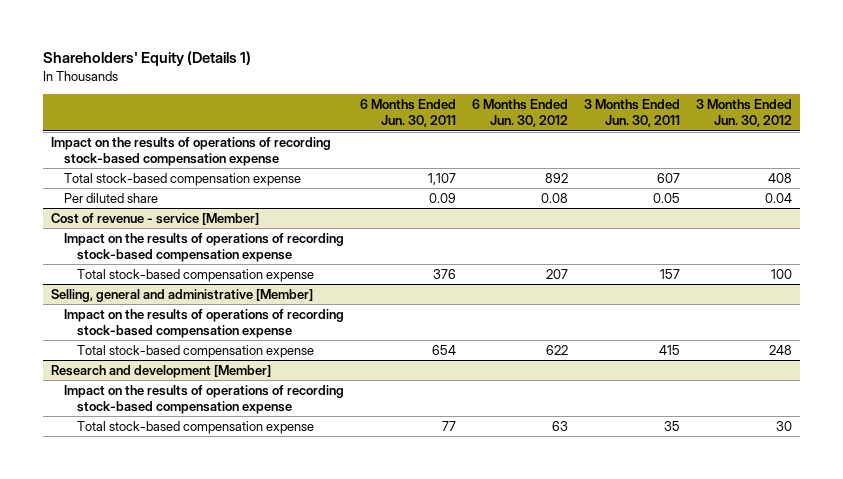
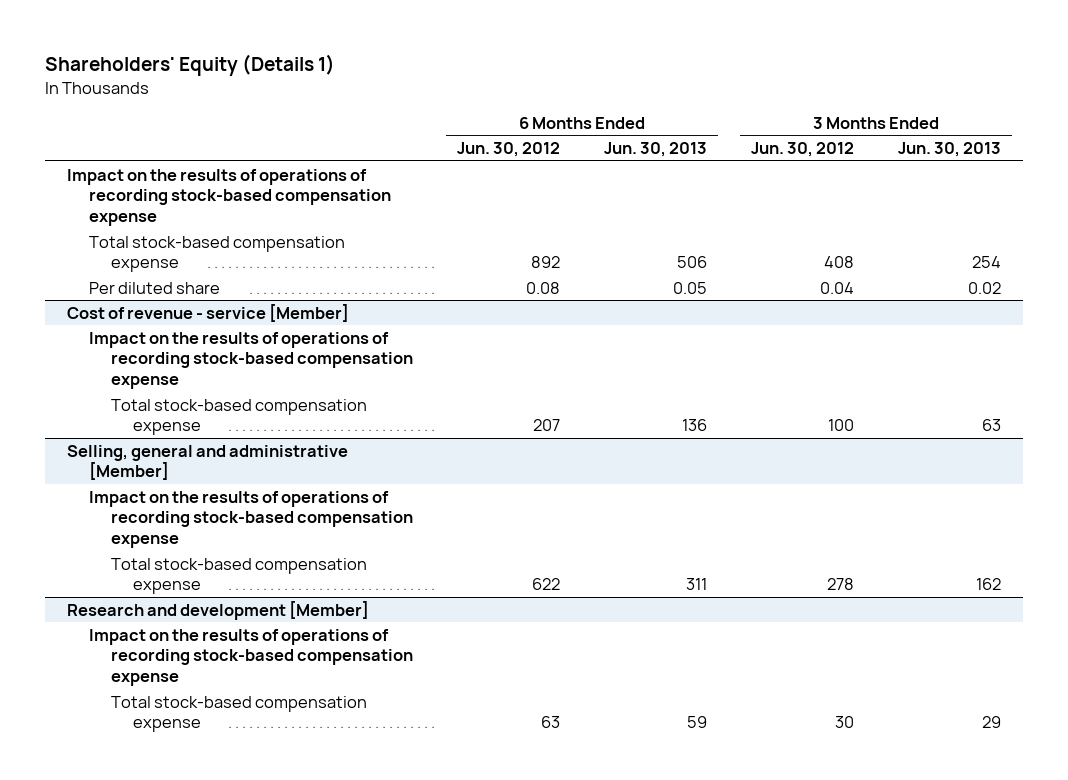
- | 6 Months Ended Jun. 30, 2011 | 6 Months Ended Jun. 30, 2012 | 3 Months Ended Jun. 30, 2011 | 3 Months Ended Jun. 30, 2012
+ | 6 Months Ended Jun. 30, 2012 | 6 Months Ended Jun. 30, 2013 | 3 Months Ended Jun. 30, 2012 | 3 Months Ended Jun. 30, 2013
@ Selling, general and administrative [Member]
- Total stock-based compensation expense | 654 | 622 | 415 | 248
+ Total stock-based compensation expense | 622 | 311 | 278 | 162

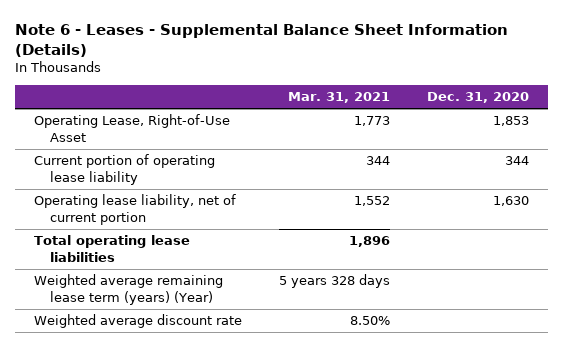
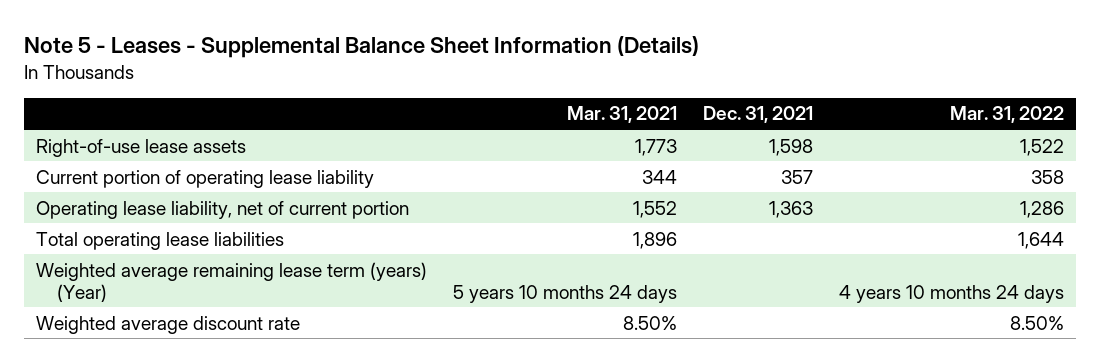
- Note 6 - Leases - Supplemental Balance Sheet Information (Details)
+ Note 5 - Leases - Supplemental Balance Sheet Information (Details)
- | Mar. 31, 2021 | Dec. 31, 2020
+ | Mar. 31, 2021 | Dec. 31, 2021 | Mar. 31, 2022
- Operating Lease, Right-of-Use Asset | 1,773 | 1,853
+ Right-of-use lease assets | 1,773 | 1,598 | 1,522
- Weighted average remaining lease term (years) (Year) | 5 years 328 days |
+ Weighted average remaining lease term (years) (Year) | 5 years 10 months 24 days | | 4 years 10 months 24 days

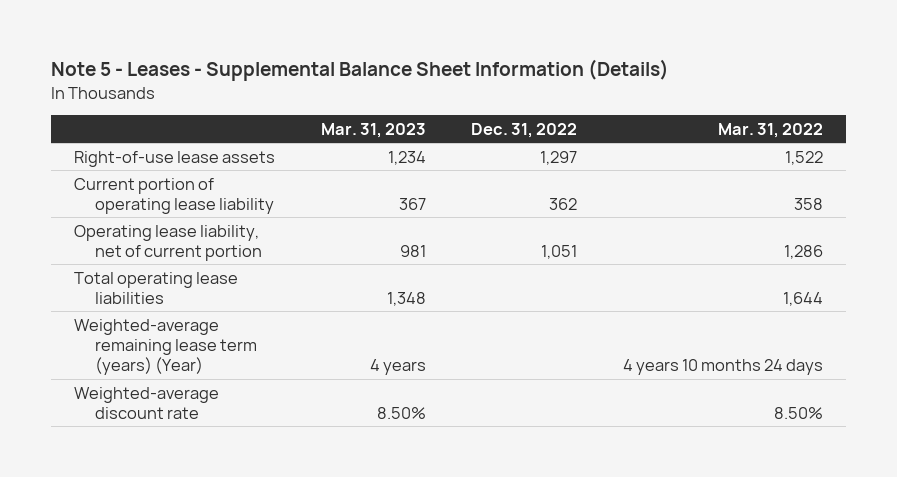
- | Mar. 31, 2021 | Dec. 31, 2021 | Mar. 31, 2022
+ | Mar. 31, 2023 | Dec. 31, 2022 | Mar. 31, 2022
- Weighted average remaining lease term (years) (Year) | 5 years 10 months 24 days | | 4 years 10 months 24 days
- Weighted average discount rate | 8.50% | | 8.50%
+ Weighted-average remaining lease term (years) (Year) | 4 years | | 4 years 10 months 24 days
+ Weighted-average discount rate | 8.50% | | 8.50%

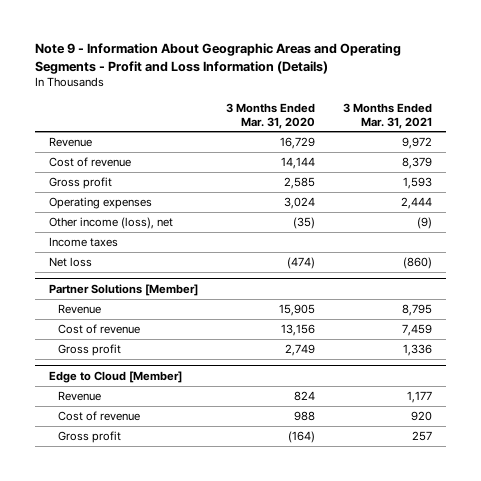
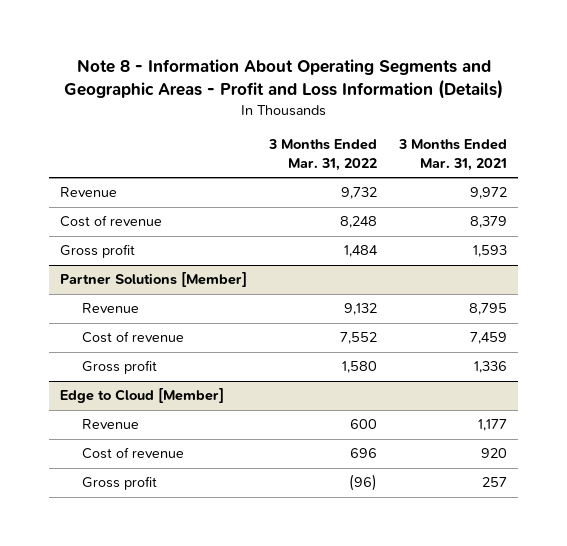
- Note 9 - Information About Geographic Areas and Operating Segments - Profit and Loss Information (Details)
+ Note 8 - Information About Operating Segments and Geographic Areas - Profit and Loss Information (Details)
- | 3 Months Ended Mar. 31, 2020 | 3 Months Ended Mar. 31, 2021
+ | 3 Months Ended Mar. 31, 2022 | 3 Months Ended Mar. 31, 2021
- Operating expenses | 3,024 | 2,444
- Other income (loss), net | (35) | (9)
- Income taxes
- Net loss | (474) | (860)

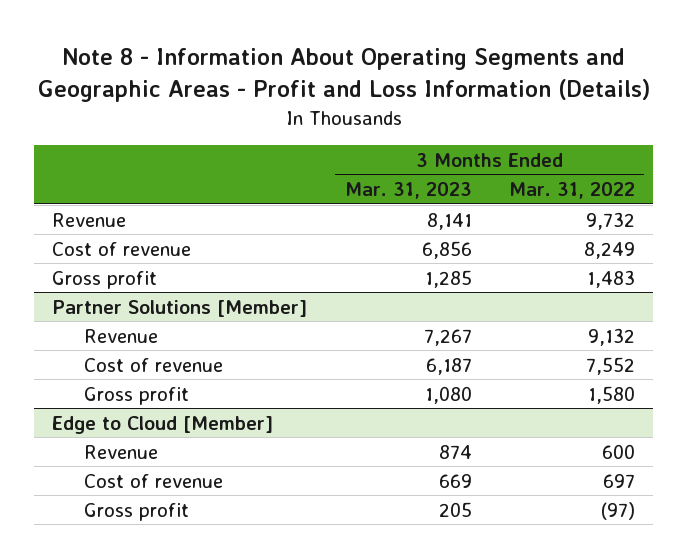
- | 3 Months Ended Mar. 31, 2022 | 3 Months Ended Mar. 31, 2021
+ | 3 Months Ended Mar. 31, 2023 | 3 Months Ended Mar. 31, 2022
- Cost of revenue | 8,248 | 8,379
- Gross profit | 1,484 | 1,593
+ Cost of revenue | 6,856 | 8,249
+ Gross profit | 1,285 | 1,483
@ Edge to Cloud [Member]
- Cost of revenue | 696 | 920
- Gross profit | (96) | 257
+ Cost of revenue | 669 | 697
+ Gross profit | 205 | (97)

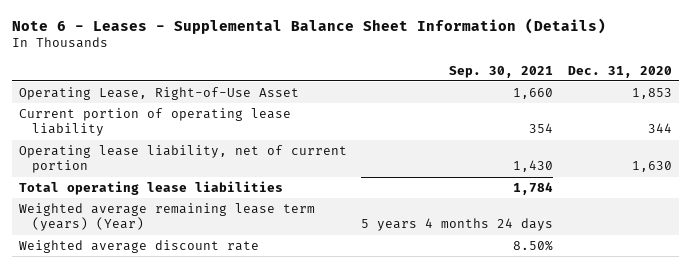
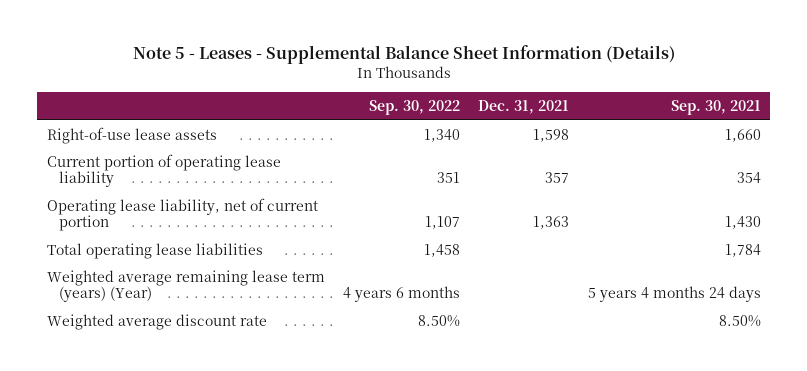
- Note 6 - Leases - Supplemental Balance Sheet Information (Details)
+ Note 5 - Leases - Supplemental Balance Sheet Information (Details)
- | Sep. 30, 2021 | Dec. 31, 2020
+ | Sep. 30, 2022 | Dec. 31, 2021 | Sep. 30, 2021
- Operating Lease, Right-of-Use Asset | 1,660 | 1,853
+ Right-of-use lease assets | 1,340 | 1,598 | 1,660

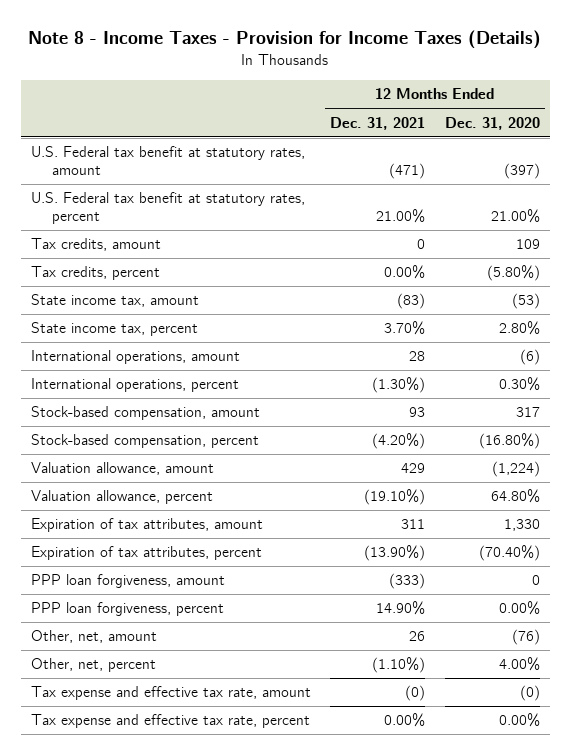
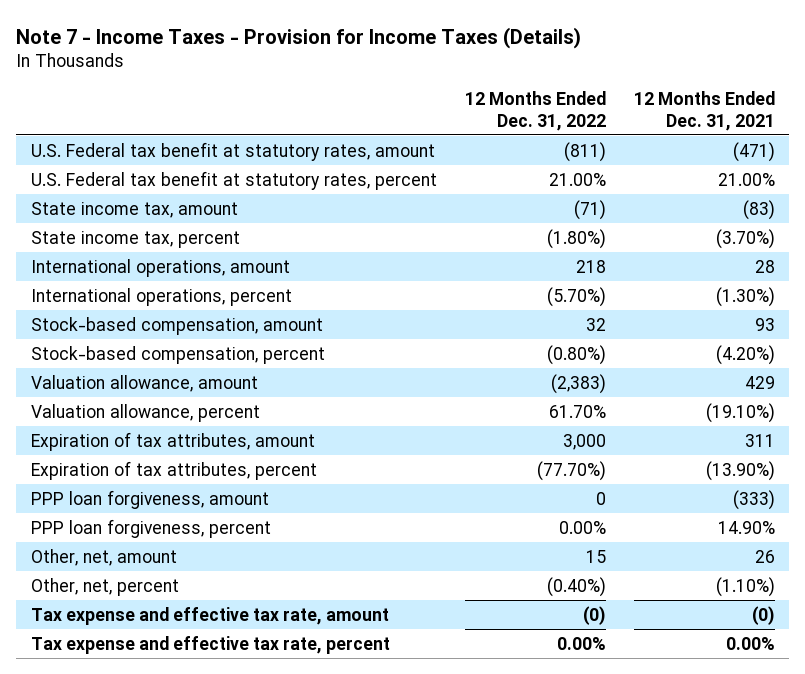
- Note 8 - Income Taxes - Provision for Income Taxes (Details)
+ Note 7 - Income Taxes - Provision for Income Taxes (Details)
- | 12 Months Ended Dec. 31, 2021 | 12 Months Ended Dec. 31, 2020
+ | 12 Months Ended Dec. 31, 2022 | 12 Months Ended Dec. 31, 2021
- Tax credits, amount | 0 | 109
- Tax credits, percent | 0.00% | (5.80%)
- State income tax, percent | 3.70% | 2.80%
+ State income tax, percent | (1.80%) | (3.70%)

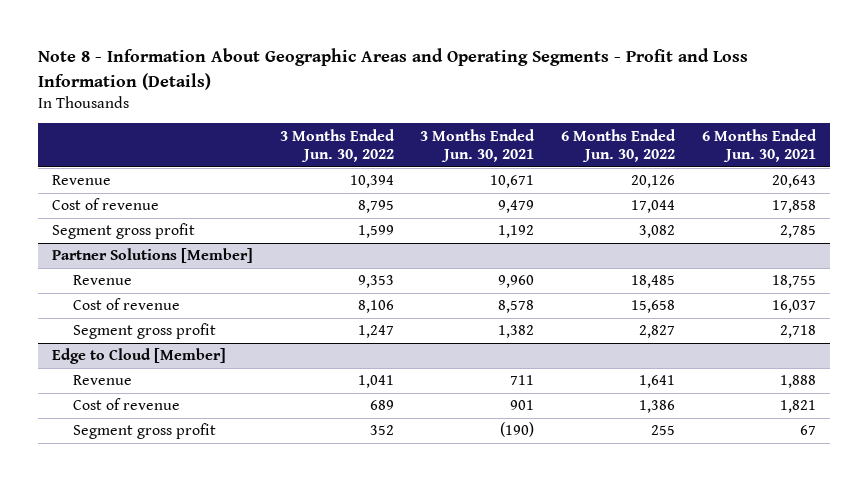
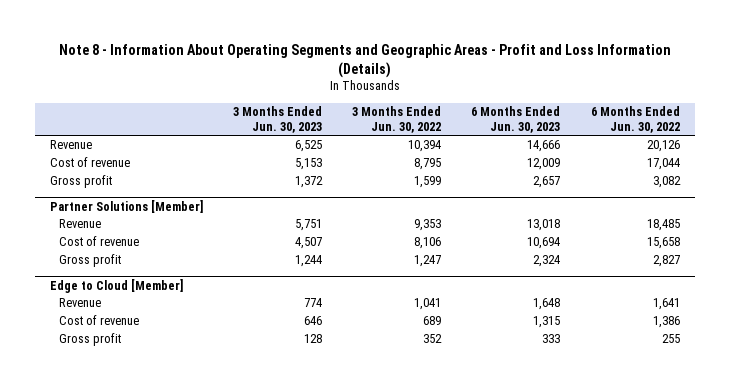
- Note 8 - Information About Geographic Areas and Operating Segments - Profit and Loss Information (Details)
+ Note 8 - Information About Operating Segments and Geographic Areas - Profit and Loss Information (Details)
- | 3 Months Ended Jun. 30, 2022 | 3 Months Ended Jun. 30, 2021 | 6 Months Ended Jun. 30, 2022 | 6 Months Ended Jun. 30, 2021
+ | 3 Months Ended Jun. 30, 2023 | 3 Months Ended Jun. 30, 2022 | 6 Months Ended Jun. 30, 2023 | 6 Months Ended Jun. 30, 2022
- Segment gross profit | 1,599 | 1,192 | 3,082 | 2,785
+ Gross profit | 1,372 | 1,599 | 2,657 | 3,082
@ Partner Solutions [Member]
- Segment gross profit | 1,247 | 1,382 | 2,827 | 2,718
+ Gross profit | 1,244 | 1,247 | 2,324 | 2,827
@ Edge to Cloud [Member]
- Segment gross profit | 352 | (190) | 255 | 67
+ Gross profit | 128 | 352 | 333 | 255

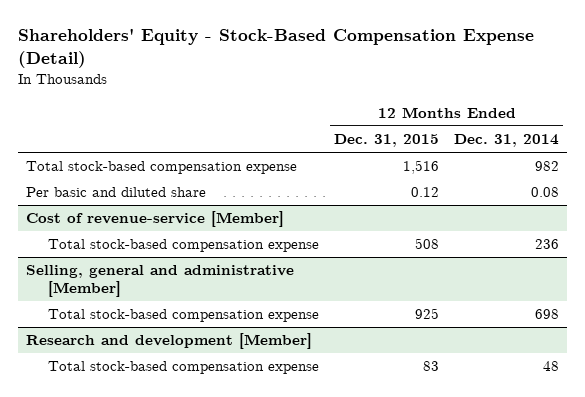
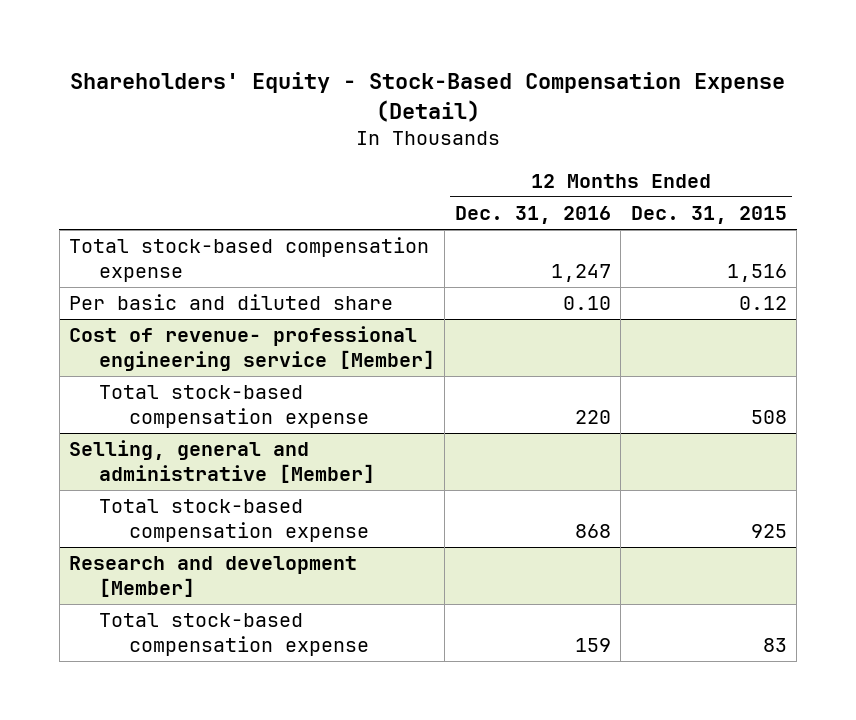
- | 12 Months Ended Dec. 31, 2015 | 12 Months Ended Dec. 31, 2014
+ | 12 Months Ended Dec. 31, 2016 | 12 Months Ended Dec. 31, 2015
- Cost of revenue-service [Member]
+ Cost of revenue- professional engineering service [Member]

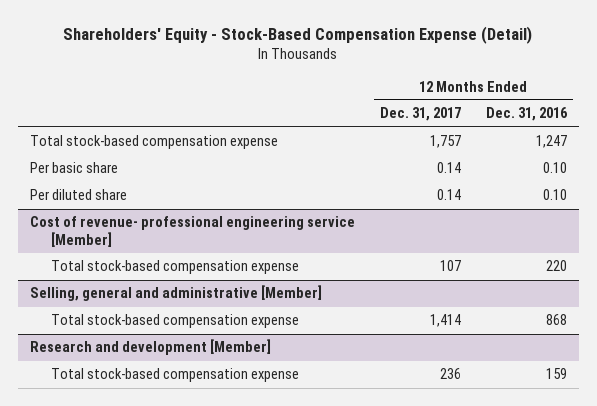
- | 12 Months Ended Dec. 31, 2016 | 12 Months Ended Dec. 31, 2015
+ | 12 Months Ended Dec. 31, 2017 | 12 Months Ended Dec. 31, 2016
- Per basic and diluted share | 0.10 | 0.12
+ Per basic share | 0.14 | 0.10
+ Per diluted share | 0.14 | 0.10

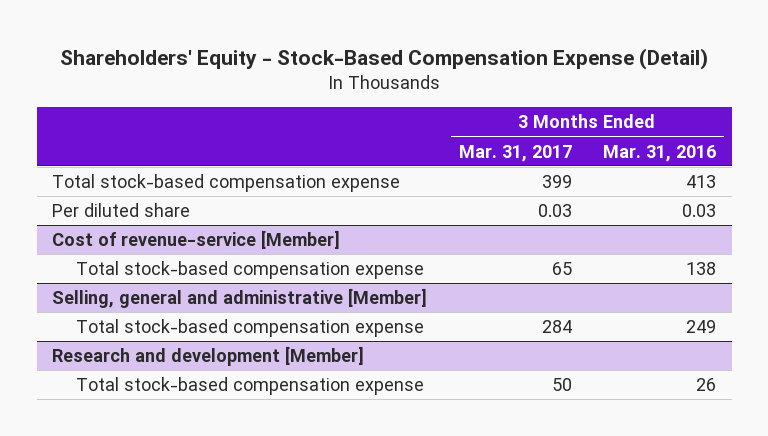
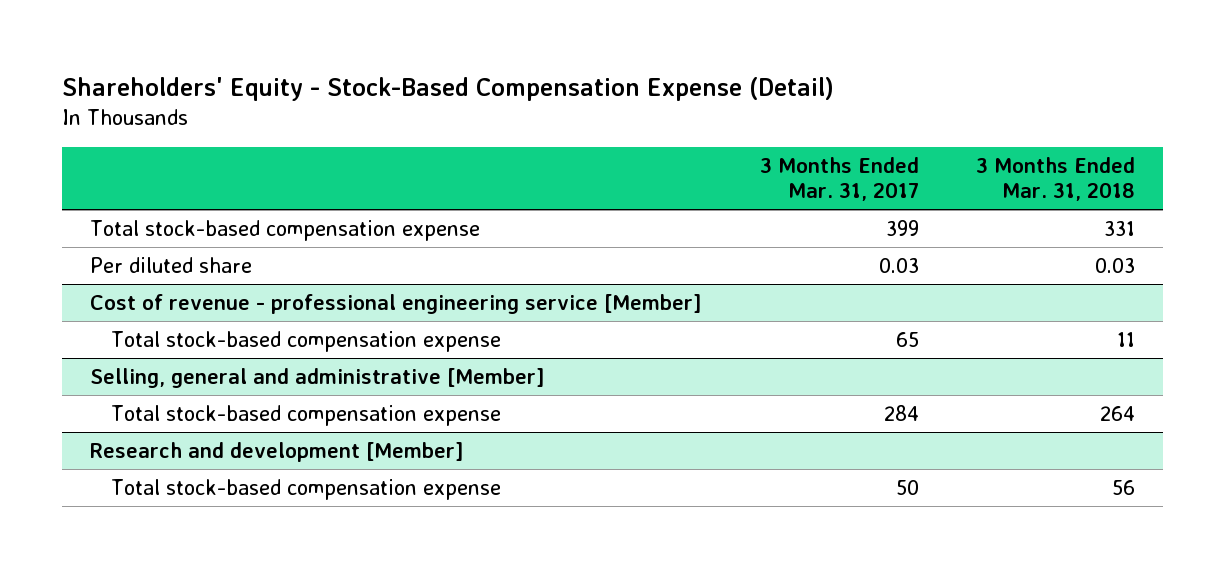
- | 3 Months Ended Mar. 31, 2017 | 3 Months Ended Mar. 31, 2016
+ | 3 Months Ended Mar. 31, 2017 | 3 Months Ended Mar. 31, 2018
- Cost of revenue-service [Member]
+ Cost of revenue - professional engineering service [Member]

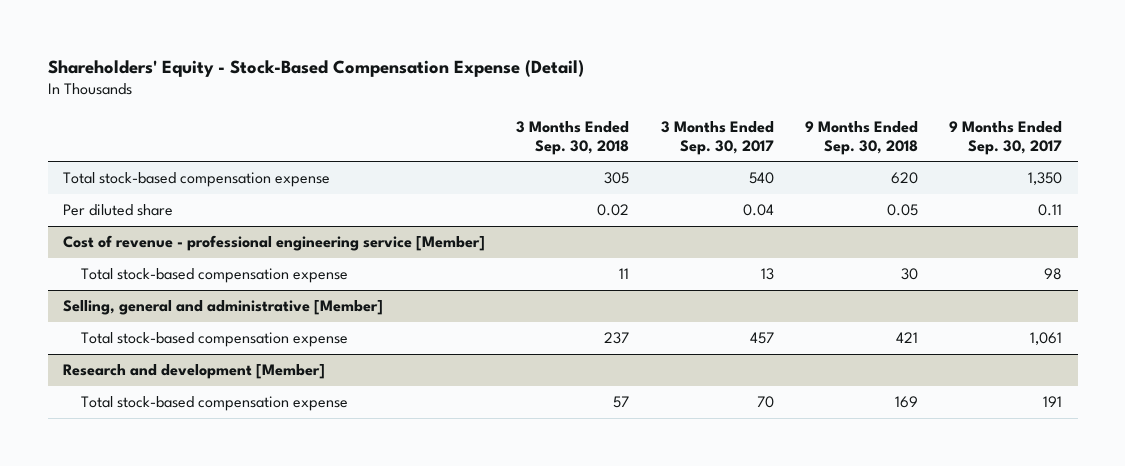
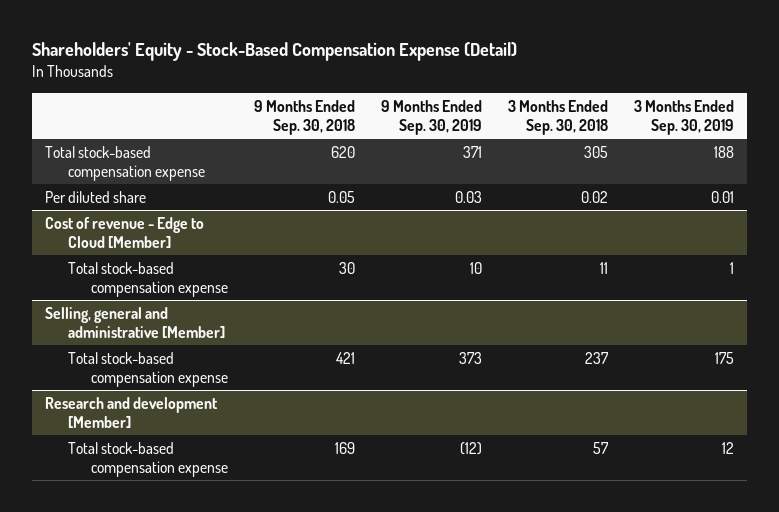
- | 3 Months Ended Sep. 30, 2018 | 3 Months Ended Sep. 30, 2017 | 9 Months Ended Sep. 30, 2018 | 9 Months Ended Sep. 30, 2017
+ | 9 Months Ended Sep. 30, 2018 | 9 Months Ended Sep. 30, 2019 | 3 Months Ended Sep. 30, 2018 | 3 Months Ended Sep. 30, 2019
- Cost of revenue - professional engineering service [Member]
+ Cost of revenue - Edge to Cloud [Member]

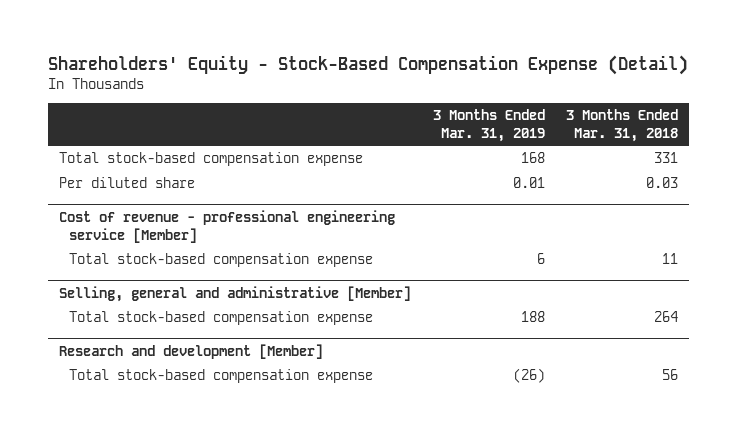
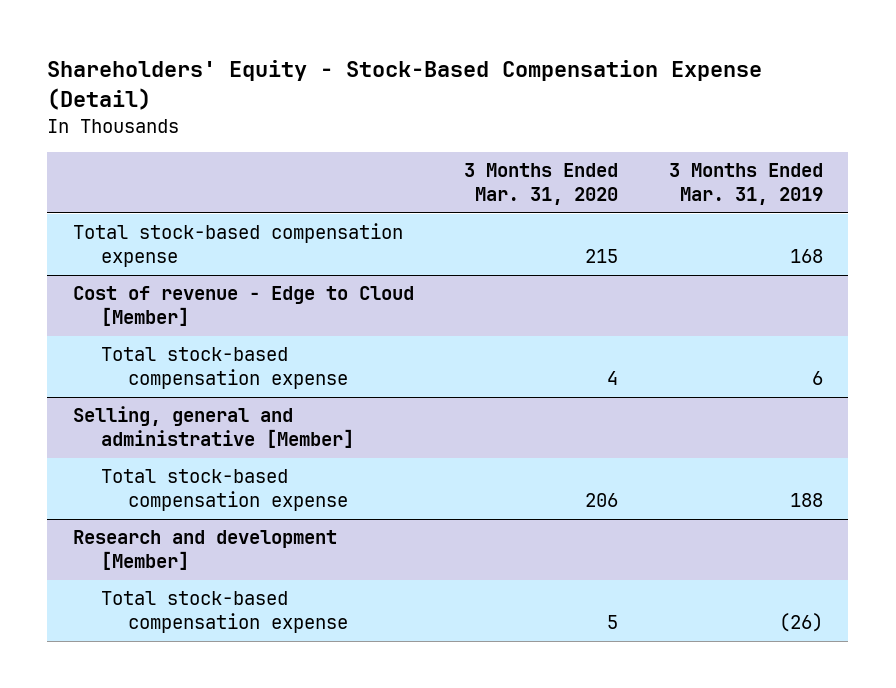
- | 3 Months Ended Mar. 31, 2019 | 3 Months Ended Mar. 31, 2018
+ | 3 Months Ended Mar. 31, 2020 | 3 Months Ended Mar. 31, 2019
- Per diluted share | 0.01 | 0.03
- Cost of revenue - professional engineering service [Member]
+ Cost of revenue - Edge to Cloud [Member]

